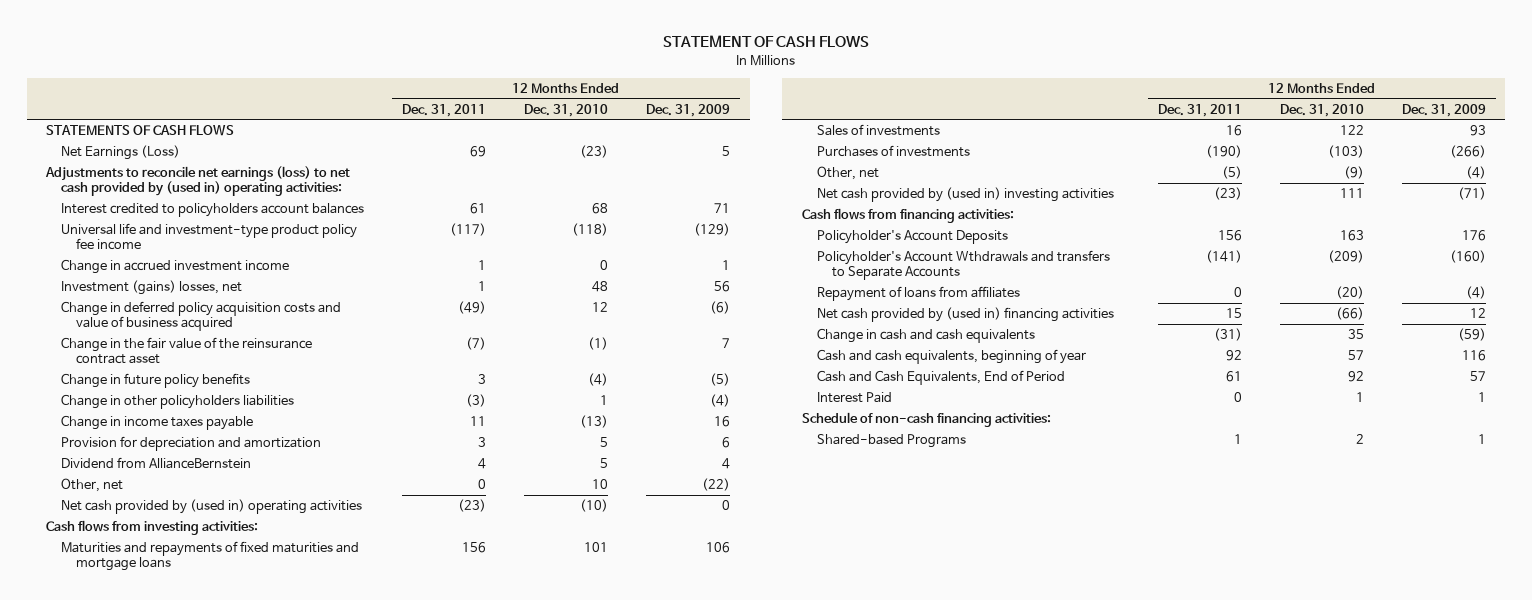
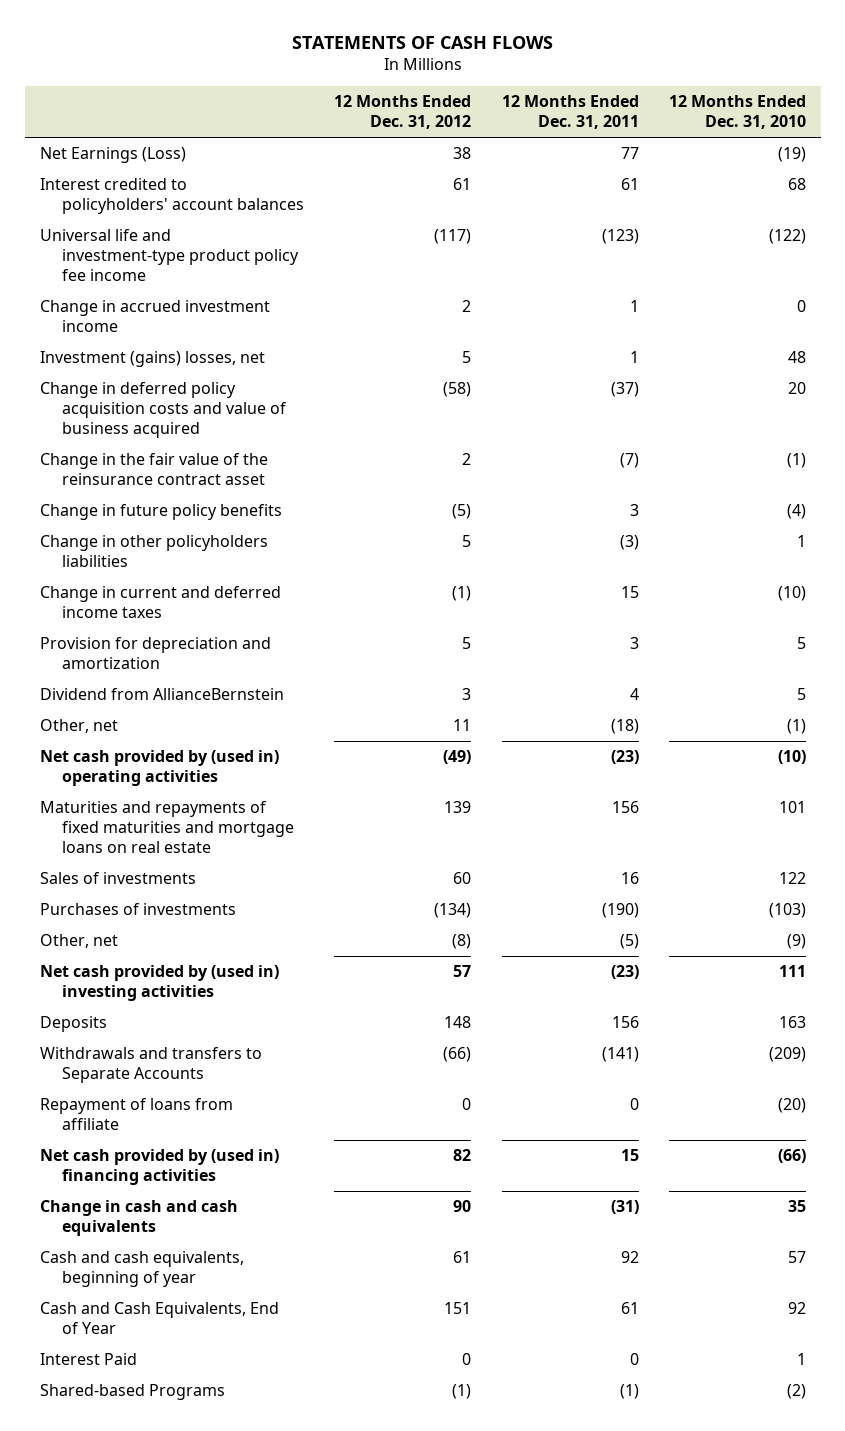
- STATEMENT OF CASH FLOWS
+ STATEMENTS OF CASH FLOWS
- | 12 Months Ended Dec. 31, 2011 | 12 Months Ended Dec. 31, 2010 | 12 Months Ended Dec. 31, 2009
+ | 12 Months Ended Dec. 31, 2012 | 12 Months Ended Dec. 31, 2011 | 12 Months Ended Dec. 31, 2010
- STATEMENTS OF CASH FLOWS
- Net Earnings (Loss) | 69 | (23) | 5
- Adjustments to reconcile net earnings (loss) to net cash provided by (used in) operating activities:
- Interest credited to policyholders account balances | 61 | 68 | 71
- Universal life and investment-type product policy fee income | (117) | (118) | (129)
+ Net Earnings (Loss) | 38 | 77 | (19)
+ Interest credited to policyholders' account balances | 61 | 61 | 68
+ Universal life and investment-type product policy fee income | (117) | (123) | (122)
- Change in deferred policy acquisition costs and value of business acquired | (49) | 12 | (6)
+ Change in deferred policy acquisition costs and value of business acquired | (58) | (37) | 20
- Change in income taxes payable | 11 | (13) | 16
+ Change in current and deferred income taxes | (1) | 15 | (10)
- Other, net | 0 | 10 | (22)
+ Other, net | 11 | (18) | (1)
- Cash flows from investing activities:
- Maturities and repayments of fixed maturities and mortgage loans | 156 | 101 | 106
+ Maturities and repayments of fixed maturities and mortgage loans on real estate | 139 | 156 | 101
- Cash flows from financing activities:
- Policyholder's Account Deposits | 156 | 163 | 176
- Policyholder's Account Wthdrawals and transfers to Separate Accounts | (141) | (209) | (160)
- Repayment of loans from affiliates | 0 | (20) | (4)
+ Deposits | 148 | 156 | 163
+ Withdrawals and transfers to Separate Accounts | (66) | (141) | (209)
+ Repayment of loans from affiliate | 0 | 0 | (20)
- Cash and Cash Equivalents, End of Period | 61 | 92 | 57
+ Cash and Cash Equivalents, End of Year | 151 | 61 | 92
- Schedule of non-cash financing activities:
- Shared-based Programs | 1 | 2 | 1
+ Shared-based Programs | (1) | (1) | (2)

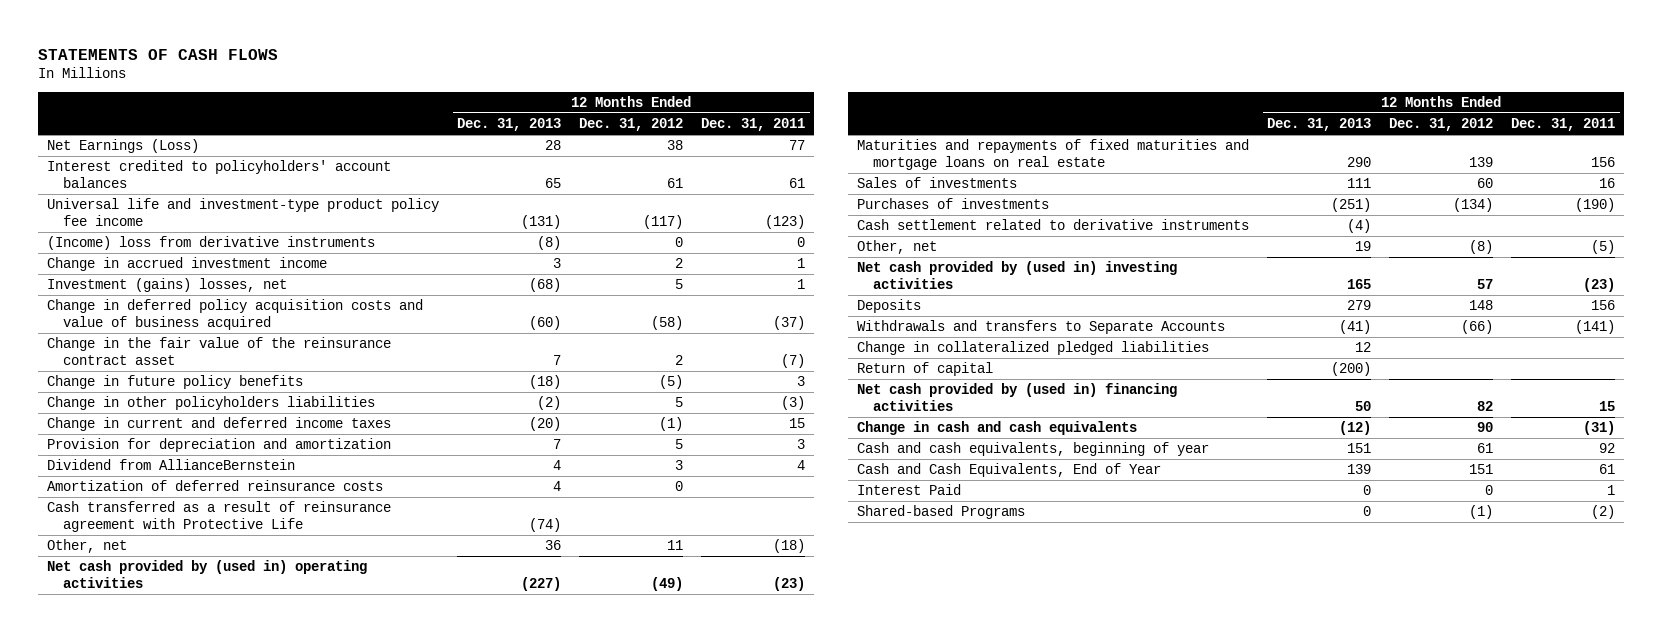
- | 12 Months Ended Dec. 31, 2012 | 12 Months Ended Dec. 31, 2011 | 12 Months Ended Dec. 31, 2010
+ | 12 Months Ended Dec. 31, 2013 | 12 Months Ended Dec. 31, 2012 | 12 Months Ended Dec. 31, 2011
+ (Income) loss from derivative instruments | (8) | 0 | 0
+ Amortization of deferred reinsurance costs | 4 | 0 |
+ Cash transferred as a result of reinsurance agreement with Protective Life | (74) | |
+ Cash settlement related to derivative instruments | (4) | |
- Repayment of loans from affiliate | 0 | 0 | (20)
+ Change in collateralized pledged liabilities | 12 | |
+ Return of capital | (200) | |
- Interest Paid | 0 | 0 | 1
- Shared-based Programs | (1) | (1) | (2)
+ Interest Paid | 0 | 0 | 1
+ Shared-based Programs | 0 | (1) | (2)

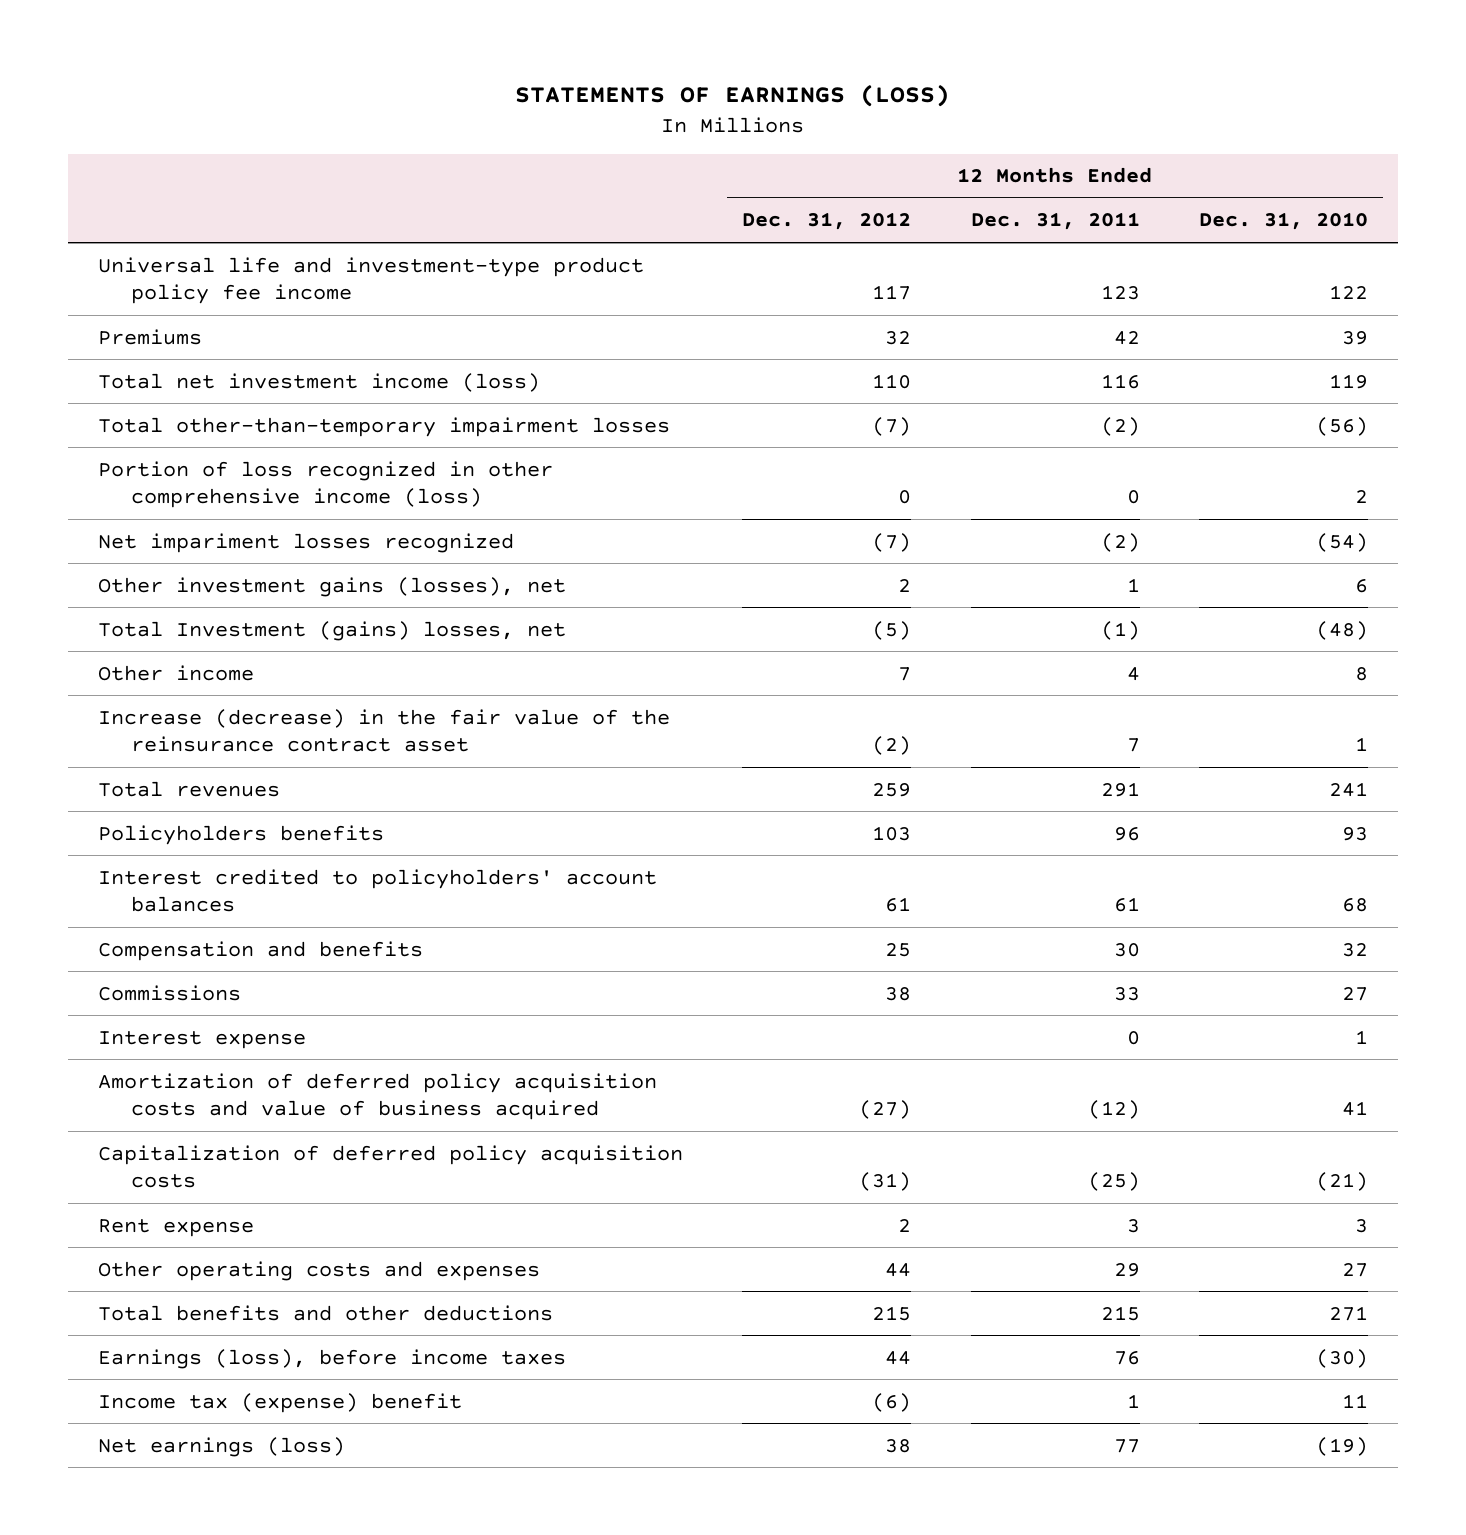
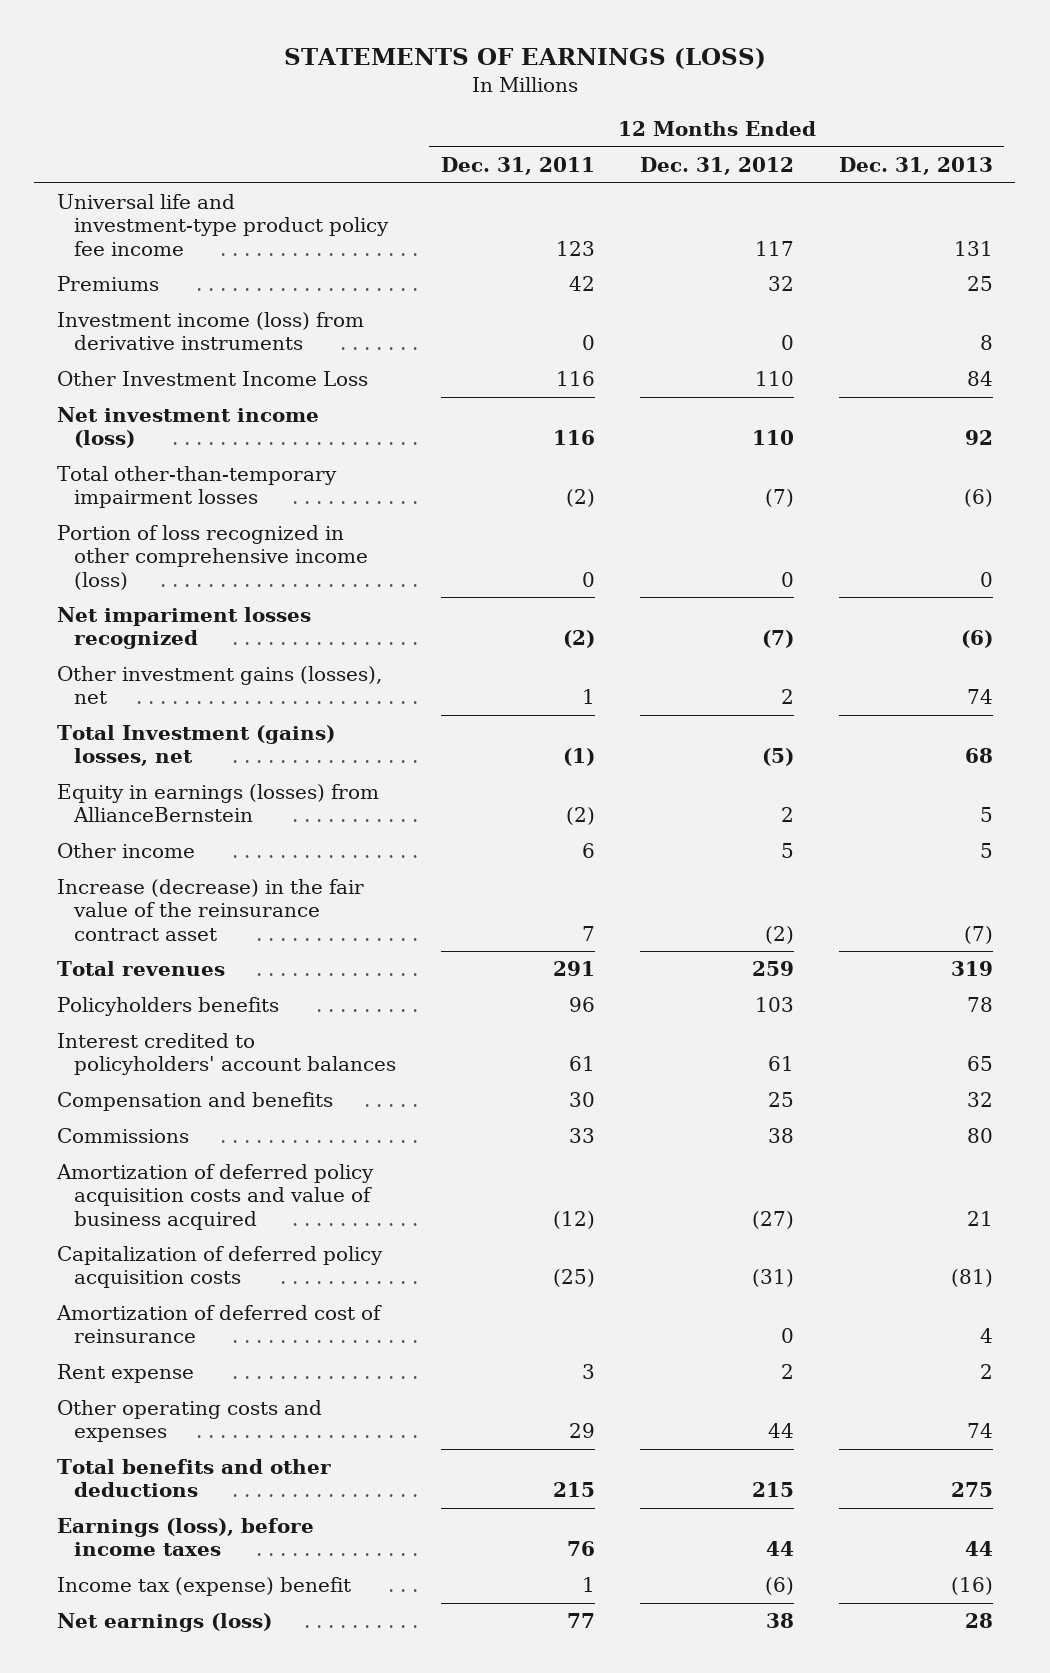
- | 12 Months Ended Dec. 31, 2012 | 12 Months Ended Dec. 31, 2011 | 12 Months Ended Dec. 31, 2010
+ | 12 Months Ended Dec. 31, 2011 | 12 Months Ended Dec. 31, 2012 | 12 Months Ended Dec. 31, 2013
- Total net investment income (loss) | 110 | 116 | 119
+ Investment income (loss) from derivative instruments | 0 | 0 | 8
+ Other Investment Income Loss | 116 | 110 | 84
+ Net investment income (loss) | 116 | 110 | 92
- Other income | 7 | 4 | 8
+ Equity in earnings (losses) from AllianceBernstein | (2) | 2 | 5
+ Other income | 6 | 5 | 5
- Interest expense | | 0 | 1
+ Amortization of deferred cost of reinsurance | | 0 | 4

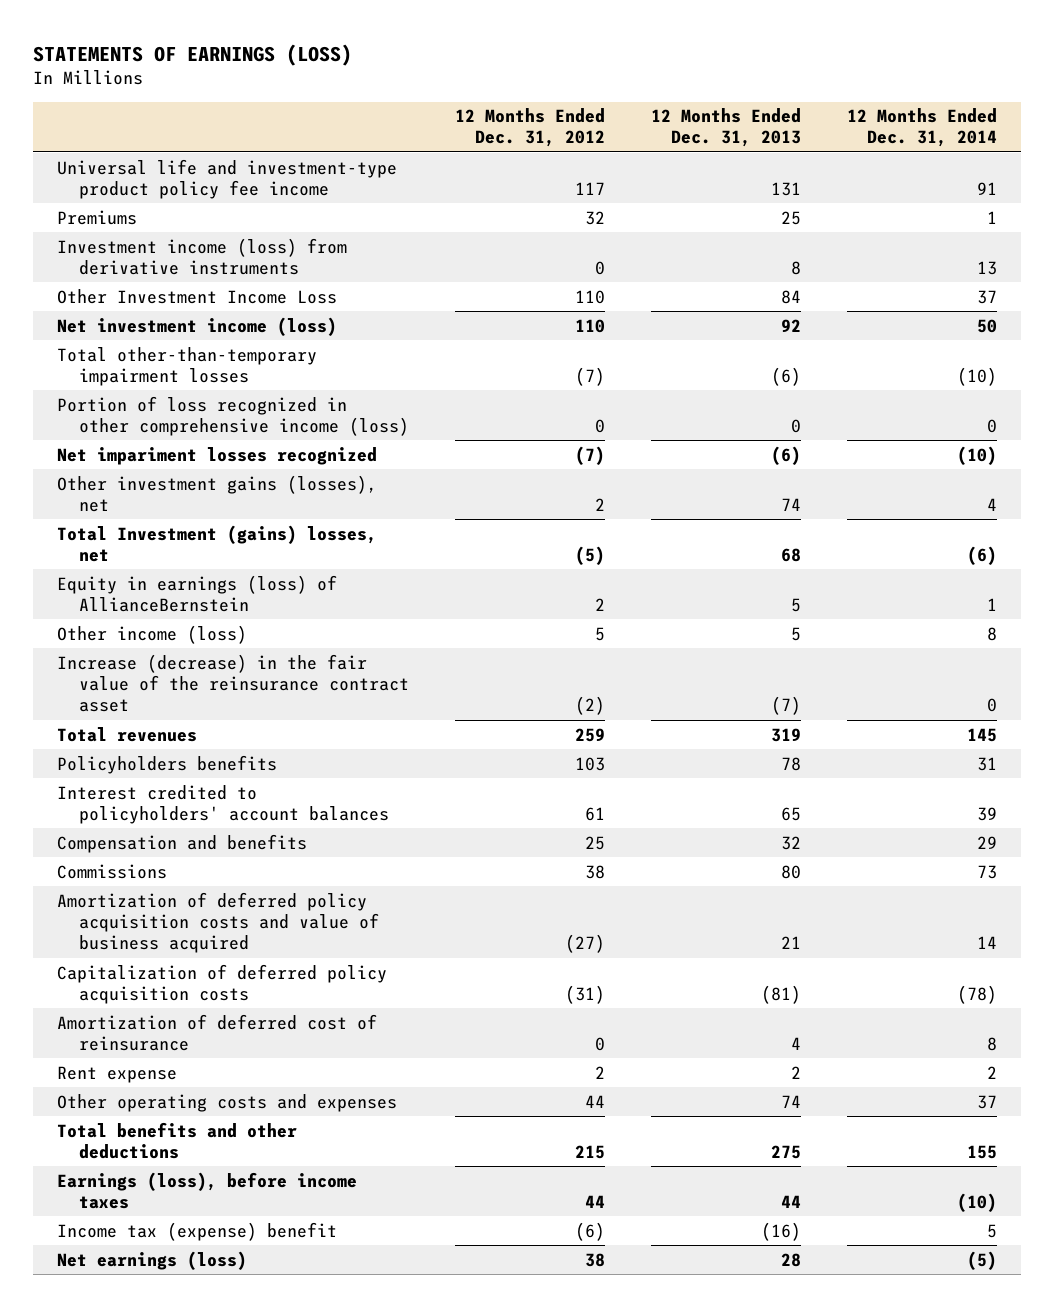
- | 12 Months Ended Dec. 31, 2011 | 12 Months Ended Dec. 31, 2012 | 12 Months Ended Dec. 31, 2013
+ | 12 Months Ended Dec. 31, 2012 | 12 Months Ended Dec. 31, 2013 | 12 Months Ended Dec. 31, 2014
- Equity in earnings (losses) from AllianceBernstein | (2) | 2 | 5
- Other income | 6 | 5 | 5
+ Equity in earnings (loss) of AllianceBernstein | 2 | 5 | 1
+ Other income (loss) | 5 | 5 | 8

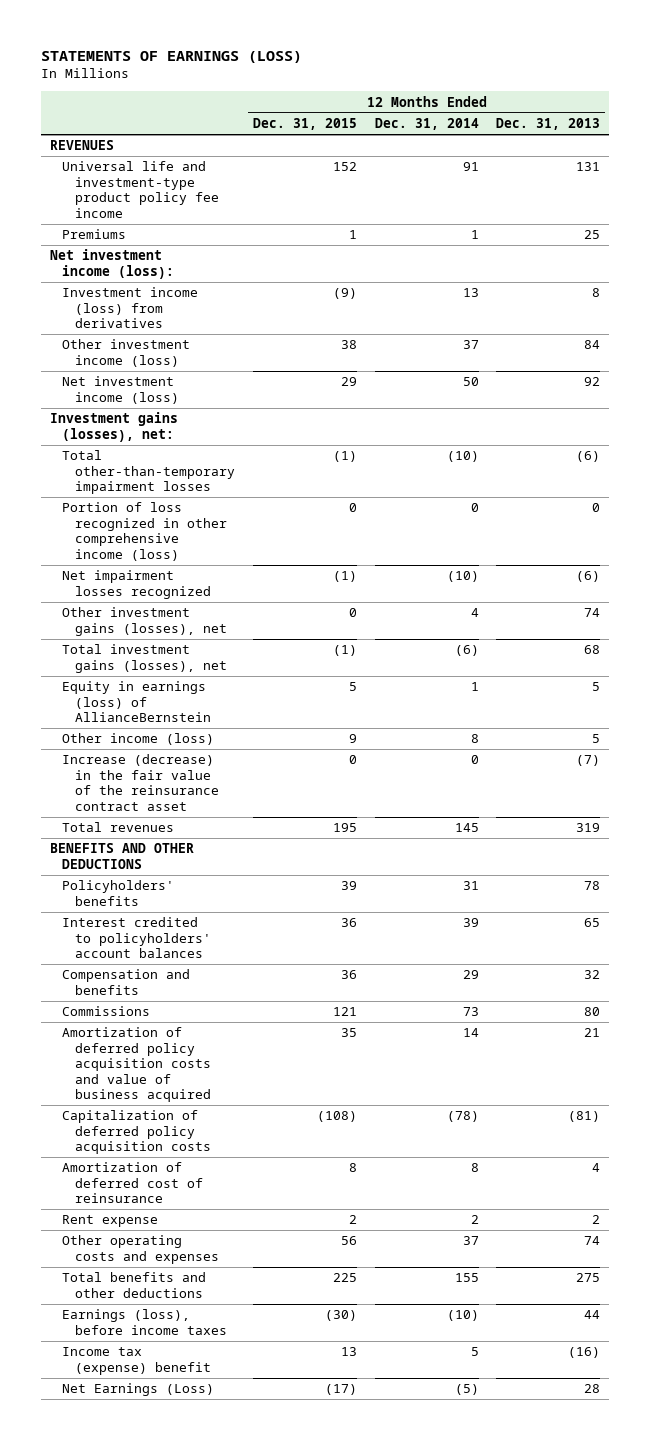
- | 12 Months Ended Dec. 31, 2012 | 12 Months Ended Dec. 31, 2013 | 12 Months Ended Dec. 31, 2014
+ | 12 Months Ended Dec. 31, 2015 | 12 Months Ended Dec. 31, 2014 | 12 Months Ended Dec. 31, 2013
+ REVENUES
- Investment income (loss) from derivative instruments | 0 | 8 | 13
- Other Investment Income Loss | 110 | 84 | 37
+ Net investment income (loss):
+ Investment income (loss) from derivatives | (9) | 13 | 8
+ Other investment income (loss) | 38 | 37 | 84
+ Investment gains (losses), net:
- Net impariment losses recognized | (7) | (6) | (10)
+ Net impairment losses recognized | (1) | (10) | (6)
- Total Investment (gains) losses, net | (5) | 68 | (6)
+ Total investment gains (losses), net | (1) | (6) | 68
- Policyholders benefits | 103 | 78 | 31
+ BENEFITS AND OTHER DEDUCTIONS
+ Policyholders' benefits | 39 | 31 | 78
- Net earnings (loss) | 38 | 28 | (5)
+ Net Earnings (Loss) | (17) | (5) | 28

